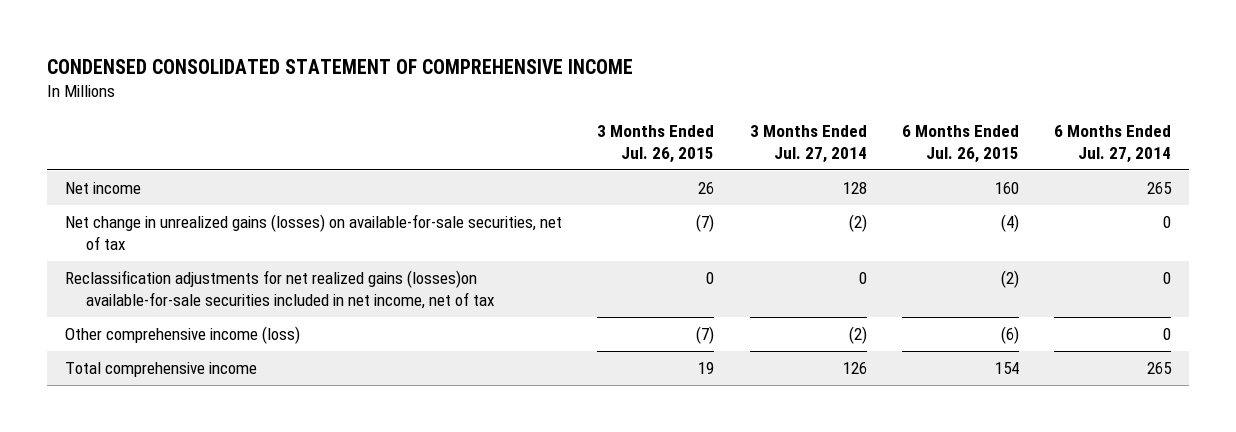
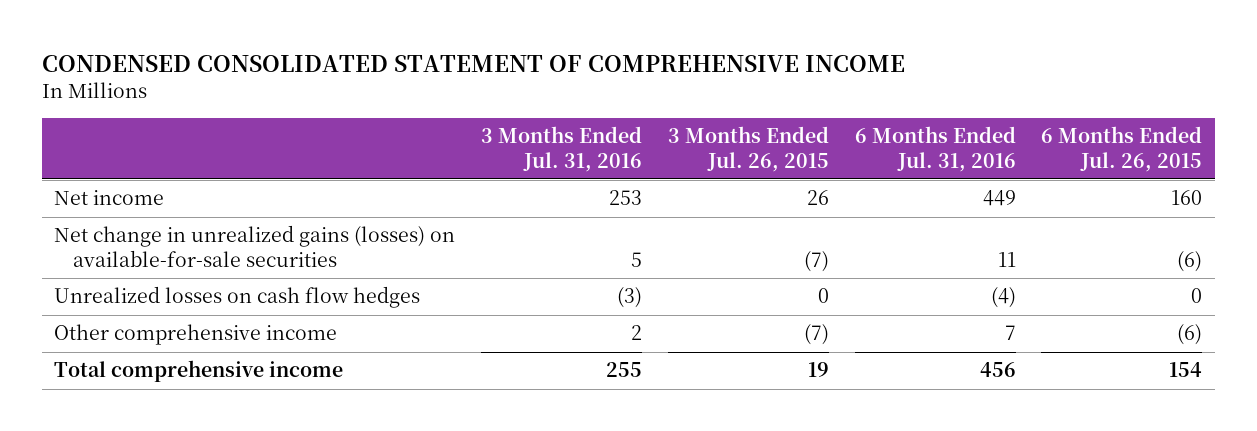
- | 3 Months Ended Jul. 26, 2015 | 3 Months Ended Jul. 27, 2014 | 6 Months Ended Jul. 26, 2015 | 6 Months Ended Jul. 27, 2014
+ | 3 Months Ended Jul. 31, 2016 | 3 Months Ended Jul. 26, 2015 | 6 Months Ended Jul. 31, 2016 | 6 Months Ended Jul. 26, 2015
- Net change in unrealized gains (losses) on available-for-sale securities, net of tax | (7) | (2) | (4) | 0
- Reclassification adjustments for net realized gains (losses)on available-for-sale securities included in net income, net of tax | 0 | 0 | (2) | 0
- Other comprehensive income (loss) | (7) | (2) | (6) | 0
+ Net change in unrealized gains (losses) on available-for-sale securities | 5 | (7) | 11 | (6)
+ Unrealized losses on cash flow hedges | (3) | 0 | (4) | 0
+ Other comprehensive income | 2 | (7) | 7 | (6)

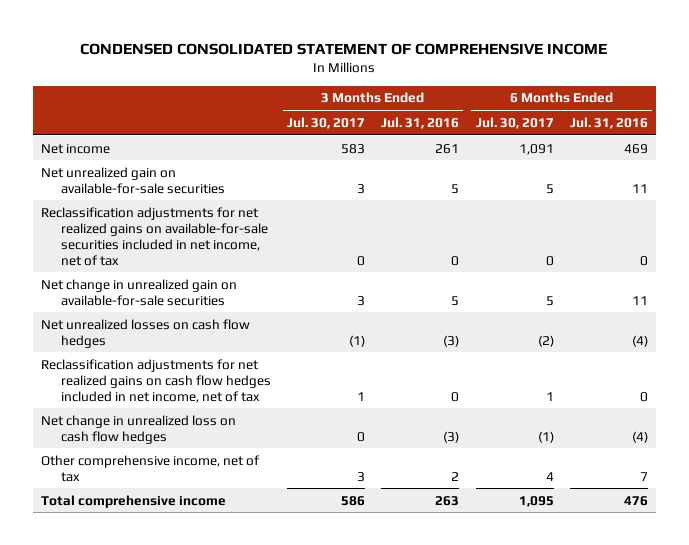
- | 3 Months Ended Jul. 31, 2016 | 3 Months Ended Jul. 26, 2015 | 6 Months Ended Jul. 31, 2016 | 6 Months Ended Jul. 26, 2015
+ | 3 Months Ended Jul. 30, 2017 | 3 Months Ended Jul. 31, 2016 | 6 Months Ended Jul. 30, 2017 | 6 Months Ended Jul. 31, 2016
- Net income | 253 | 26 | 449 | 160
- Net change in unrealized gains (losses) on available-for-sale securities | 5 | (7) | 11 | (6)
- Unrealized losses on cash flow hedges | (3) | 0 | (4) | 0
- Other comprehensive income | 2 | (7) | 7 | (6)
- Total comprehensive income | 255 | 19 | 456 | 154
+ Net income | 583 | 261 | 1,091 | 469
+ Net unrealized gain on available-for-sale securities | 3 | 5 | 5 | 11
+ Reclassification adjustments for net realized gains on available-for-sale securities included in net income, net of tax | 0 | 0 | 0 | 0
+ Net change in unrealized gain on available-for-sale securities | 3 | 5 | 5 | 11
+ Net unrealized losses on cash flow hedges | (1) | (3) | (2) | (4)
+ Reclassification adjustments for net realized gains on cash flow hedges included in net income, net of tax | 1 | 0 | 1 | 0
+ Net change in unrealized loss on cash flow hedges | 0 | (3) | (1) | (4)
+ Other comprehensive income, net of tax | 3 | 2 | 4 | 7
+ Total comprehensive income | 586 | 263 | 1,095 | 476

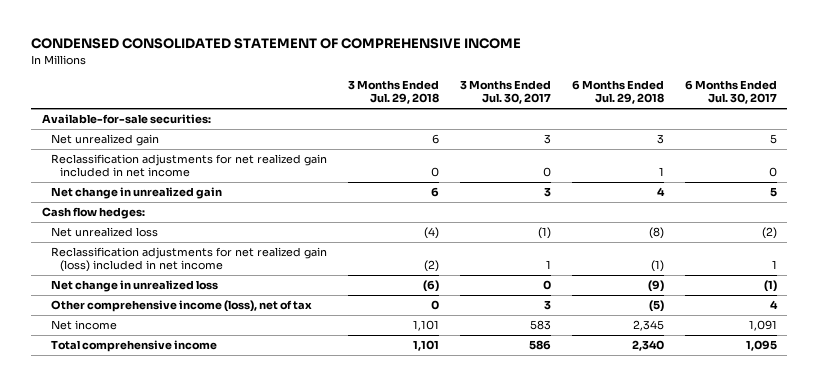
- | 3 Months Ended Jul. 30, 2017 | 3 Months Ended Jul. 31, 2016 | 6 Months Ended Jul. 30, 2017 | 6 Months Ended Jul. 31, 2016
+ | 3 Months Ended Jul. 29, 2018 | 3 Months Ended Jul. 30, 2017 | 6 Months Ended Jul. 29, 2018 | 6 Months Ended Jul. 30, 2017
+ Available-for-sale securities:
+ Net unrealized gain | 6 | 3 | 3 | 5
+ Reclassification adjustments for net realized gain included in net income | 0 | 0 | 1 | 0
+ Net change in unrealized gain | 6 | 3 | 4 | 5
+ Cash flow hedges:
+ Net unrealized loss | (4) | (1) | (8) | (2)
+ Reclassification adjustments for net realized gain (loss) included in net income | (2) | 1 | (1) | 1
+ Net change in unrealized loss | (6) | 0 | (9) | (1)
+ Other comprehensive income (loss), net of tax | 0 | 3 | (5) | 4
- Net unrealized gain on available-for-sale securities | 3 | 5 | 5 | 11
- Reclassification adjustments for net realized gains on available-for-sale securities included in net income, net of tax | 0 | 0 | 0 | 0
- Net change in unrealized gain on available-for-sale securities | 3 | 5 | 5 | 11
- Net unrealized losses on cash flow hedges | (1) | (3) | (2) | (4)
- Reclassification adjustments for net realized gains on cash flow hedges included in net income, net of tax | 1 | 0 | 1 | 0
- Net change in unrealized loss on cash flow hedges | 0 | (3) | (1) | (4)
- Other comprehensive income, net of tax | 3 | 2 | 4 | 7

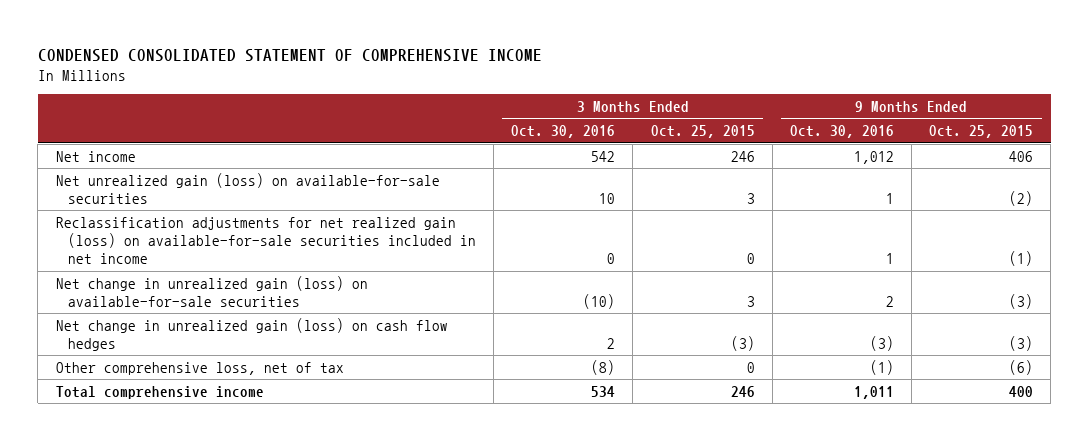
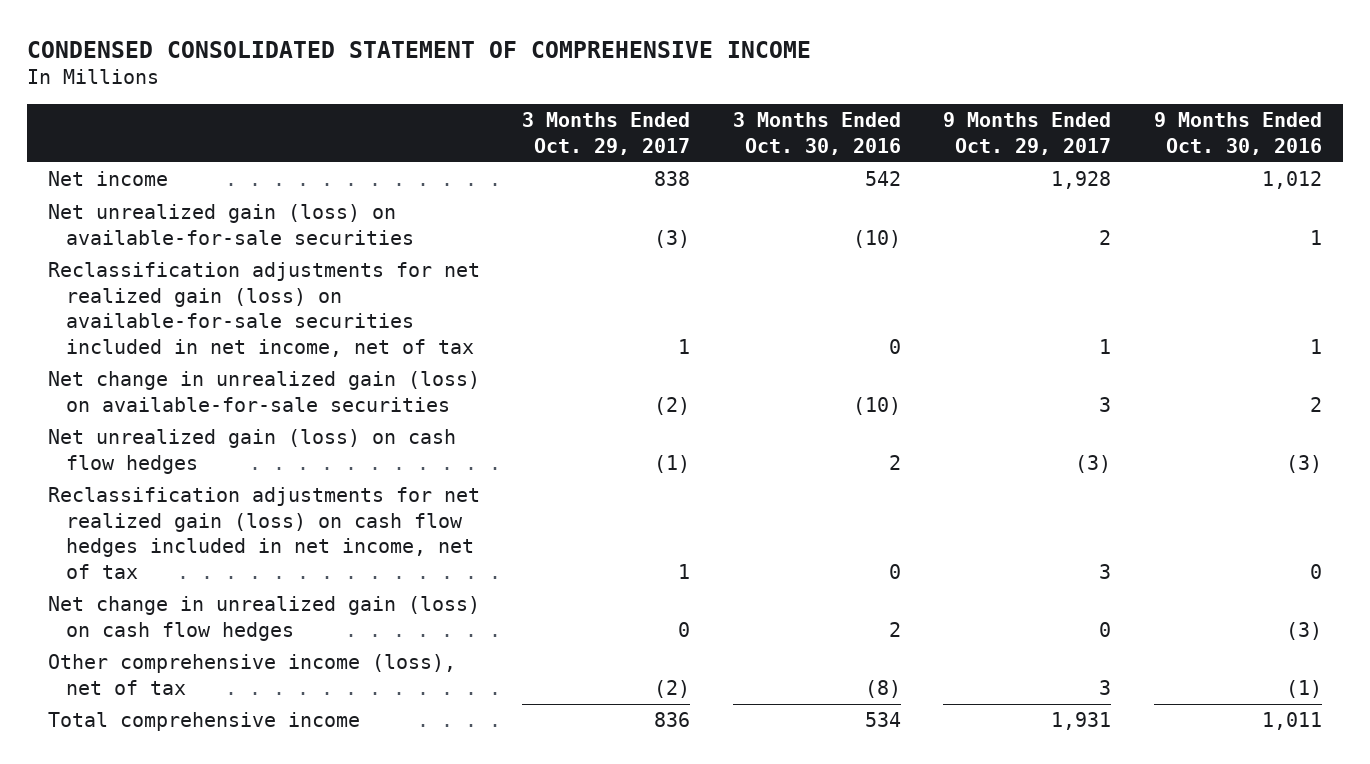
- | 3 Months Ended Oct. 30, 2016 | 3 Months Ended Oct. 25, 2015 | 9 Months Ended Oct. 30, 2016 | 9 Months Ended Oct. 25, 2015
+ | 3 Months Ended Oct. 29, 2017 | 3 Months Ended Oct. 30, 2016 | 9 Months Ended Oct. 29, 2017 | 9 Months Ended Oct. 30, 2016
- Net unrealized gain (loss) on available-for-sale securities | 10 | 3 | 1 | (2)
- Reclassification adjustments for net realized gain (loss) on available-for-sale securities included in net income | 0 | 0 | 1 | (1)
+ Net unrealized gain (loss) on available-for-sale securities | (3) | (10) | 2 | 1
+ Reclassification adjustments for net realized gain (loss) on available-for-sale securities included in net income, net of tax | 1 | 0 | 1 | 1
+ Net unrealized gain (loss) on cash flow hedges | (1) | 2 | (3) | (3)
+ Reclassification adjustments for net realized gain (loss) on cash flow hedges included in net income, net of tax | 1 | 0 | 3 | 0
- Other comprehensive loss, net of tax | (8) | 0 | (1) | (6)
+ Other comprehensive income (loss), net of tax | (2) | (8) | 3 | (1)

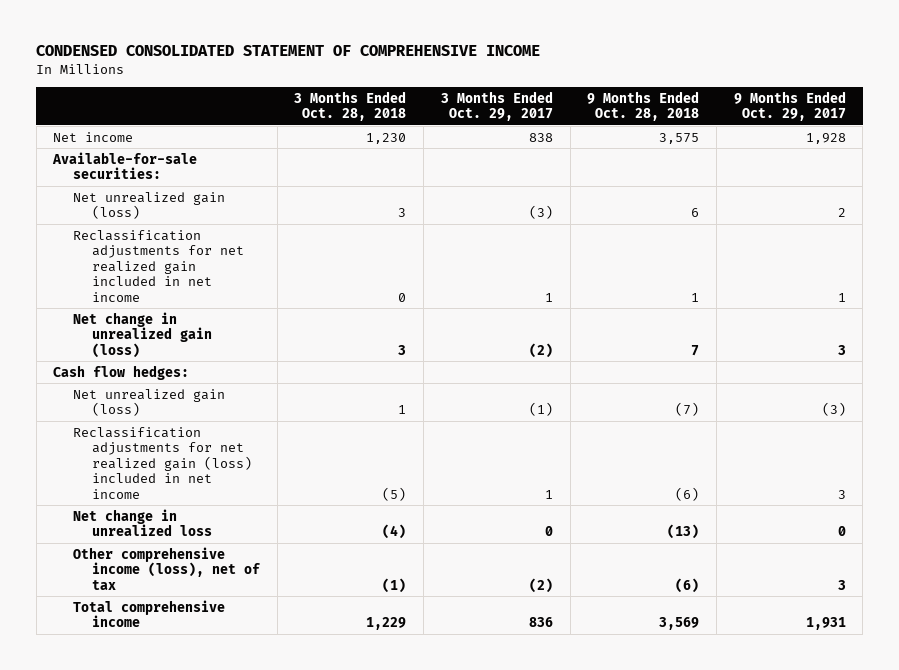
- | 3 Months Ended Oct. 29, 2017 | 3 Months Ended Oct. 30, 2016 | 9 Months Ended Oct. 29, 2017 | 9 Months Ended Oct. 30, 2016
+ | 3 Months Ended Oct. 28, 2018 | 3 Months Ended Oct. 29, 2017 | 9 Months Ended Oct. 28, 2018 | 9 Months Ended Oct. 29, 2017
- Net unrealized gain (loss) on available-for-sale securities | (3) | (10) | 2 | 1
- Reclassification adjustments for net realized gain (loss) on available-for-sale securities included in net income, net of tax | 1 | 0 | 1 | 1
- Net change in unrealized gain (loss) on available-for-sale securities | (2) | (10) | 3 | 2
- Net unrealized gain (loss) on cash flow hedges | (1) | 2 | (3) | (3)
- Reclassification adjustments for net realized gain (loss) on cash flow hedges included in net income, net of tax | 1 | 0 | 3 | 0
- Net change in unrealized gain (loss) on cash flow hedges | 0 | 2 | 0 | (3)
+ Available-for-sale securities:
+ Net unrealized gain (loss) | 3 | (3) | 6 | 2
+ Reclassification adjustments for net realized gain included in net income | 0 | 1 | 1 | 1
+ Net change in unrealized gain (loss) | 3 | (2) | 7 | 3
+ Cash flow hedges:
+ Net unrealized gain (loss) | 1 | (1) | (7) | (3)
+ Reclassification adjustments for net realized gain (loss) included in net income | (5) | 1 | (6) | 3
+ Net change in unrealized loss | (4) | 0 | (13) | 0

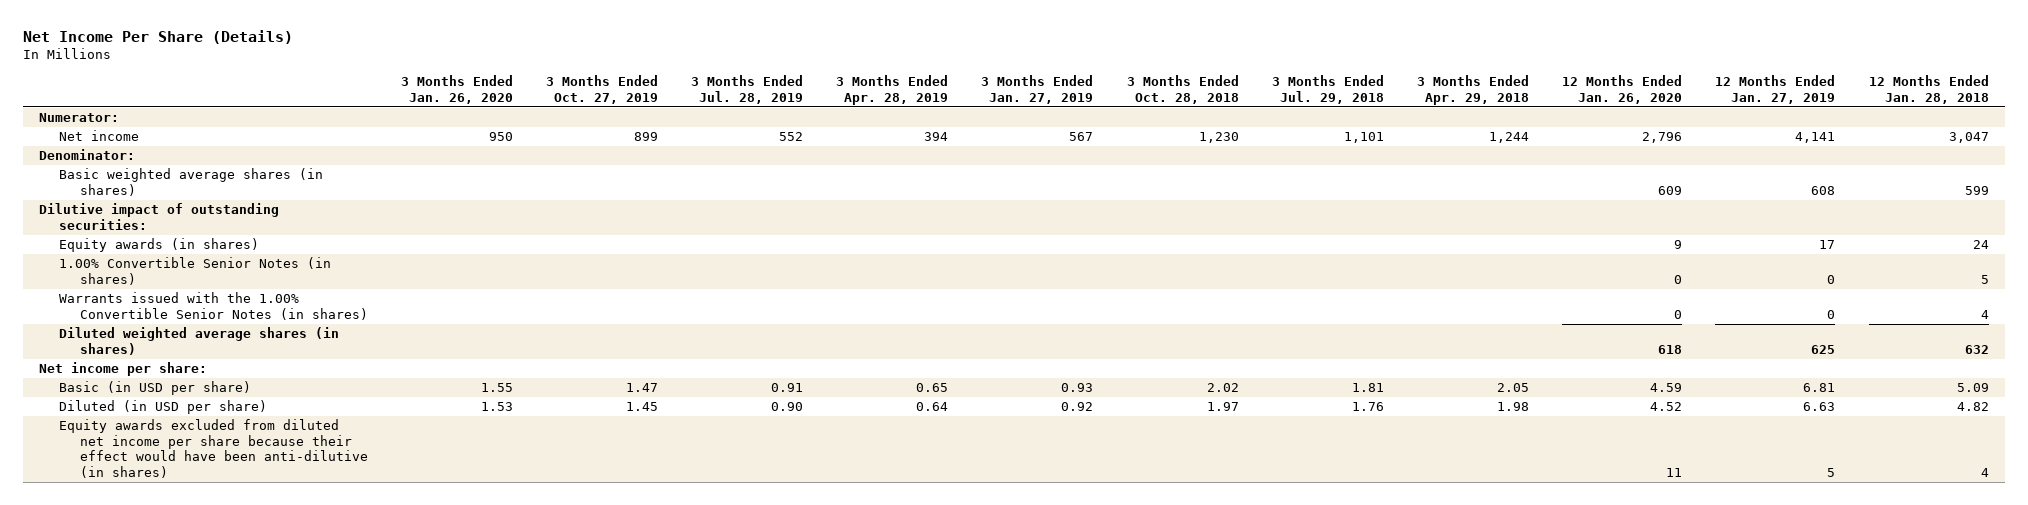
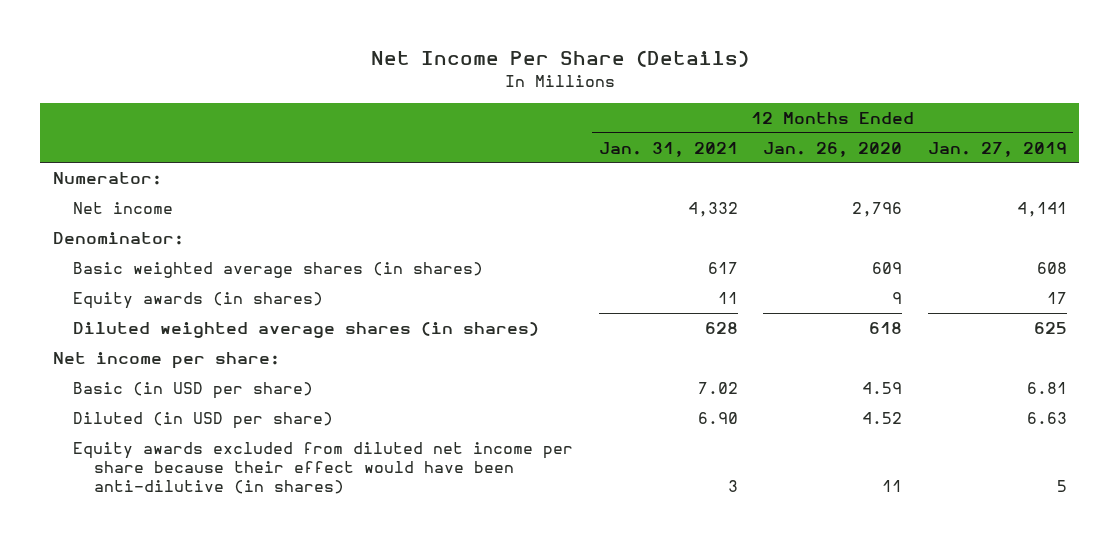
- | 3 Months Ended Jan. 26, 2020 | 3 Months Ended Oct. 27, 2019 | 3 Months Ended Jul. 28, 2019 | 3 Months Ended Apr. 28, 2019 | 3 Months Ended Jan. 27, 2019 | 3 Months Ended Oct. 28, 2018 | 3 Months Ended Jul. 29, 2018 | 3 Months Ended Apr. 29, 2018 | 12 Months Ended Jan. 26, 2020 | 12 Months Ended Jan. 27, 2019 | 12 Months Ended Jan. 28, 2018
+ | 12 Months Ended Jan. 31, 2021 | 12 Months Ended Jan. 26, 2020 | 12 Months Ended Jan. 27, 2019
- Dilutive impact of outstanding securities:
- 1.00% Convertible Senior Notes (in shares) | | | | | | | | | 0 | 0 | 5
- Warrants issued with the 1.00% Convertible Senior Notes (in shares) | | | | | | | | | 0 | 0 | 4

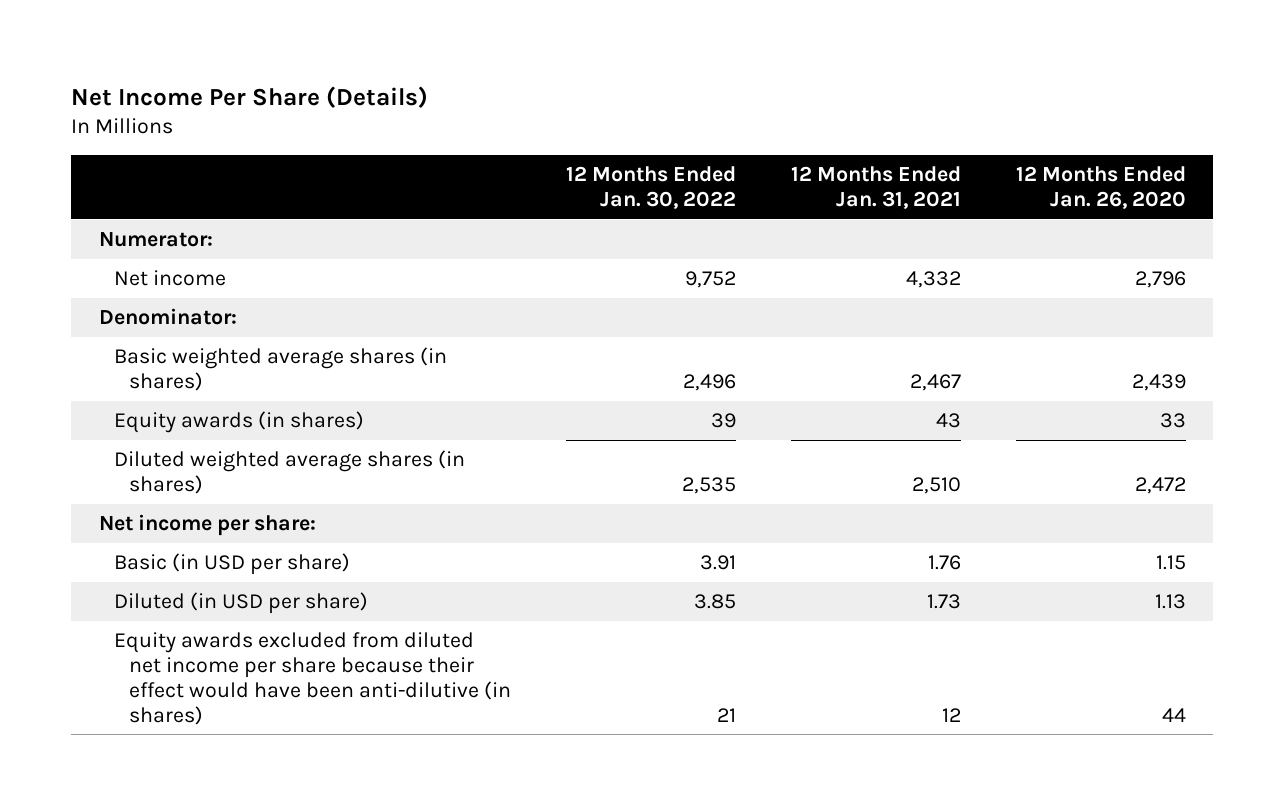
- | 12 Months Ended Jan. 31, 2021 | 12 Months Ended Jan. 26, 2020 | 12 Months Ended Jan. 27, 2019
+ | 12 Months Ended Jan. 30, 2022 | 12 Months Ended Jan. 31, 2021 | 12 Months Ended Jan. 26, 2020
- Basic weighted average shares (in shares) | 617 | 609 | 608
- Equity awards (in shares) | 11 | 9 | 17
- Diluted weighted average shares (in shares) | 628 | 618 | 625
+ Basic weighted average shares (in shares) | 2,496 | 2,467 | 2,439
+ Equity awards (in shares) | 39 | 43 | 33
+ Diluted weighted average shares (in shares) | 2,535 | 2,510 | 2,472
- Basic (in USD per share) | 7.02 | 4.59 | 6.81
- Diluted (in USD per share) | 6.90 | 4.52 | 6.63
- Equity awards excluded from diluted net income per share because their effect would have been anti-dilutive (in shares) | 3 | 11 | 5
+ Basic (in USD per share) | 3.91 | 1.76 | 1.15
+ Diluted (in USD per share) | 3.85 | 1.73 | 1.13
+ Equity awards excluded from diluted net income per share because their effect would have been anti-dilutive (in shares) | 21 | 12 | 44

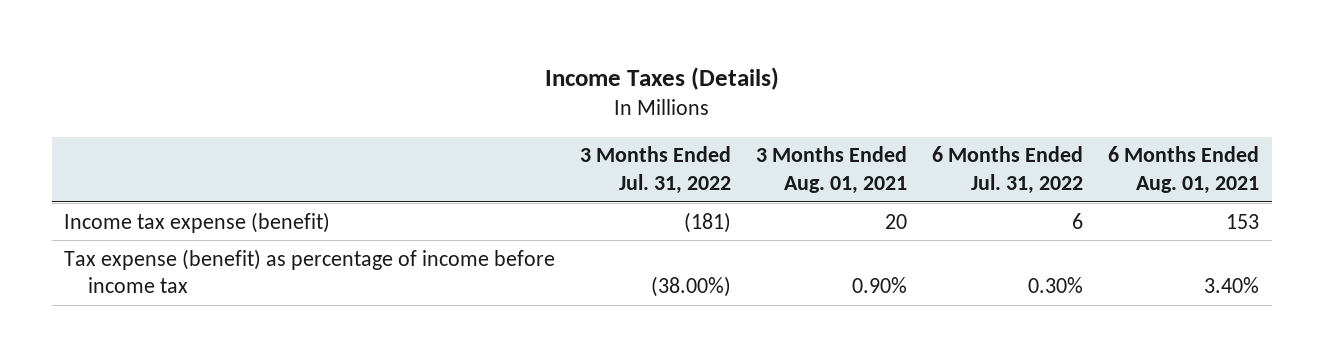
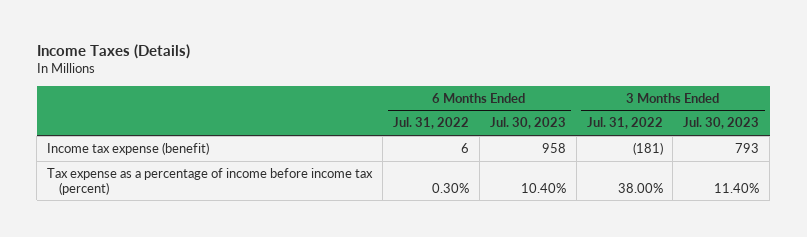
- | 3 Months Ended Jul. 31, 2022 | 3 Months Ended Aug. 01, 2021 | 6 Months Ended Jul. 31, 2022 | 6 Months Ended Aug. 01, 2021
+ | 6 Months Ended Jul. 31, 2022 | 6 Months Ended Jul. 30, 2023 | 3 Months Ended Jul. 31, 2022 | 3 Months Ended Jul. 30, 2023
- Tax expense (benefit) as percentage of income before income tax | (38.00%) | 0.90% | 0.30% | 3.40%
+ Tax expense as a percentage of income before income tax (percent) | 0.30% | 10.40% | 38.00% | 11.40%

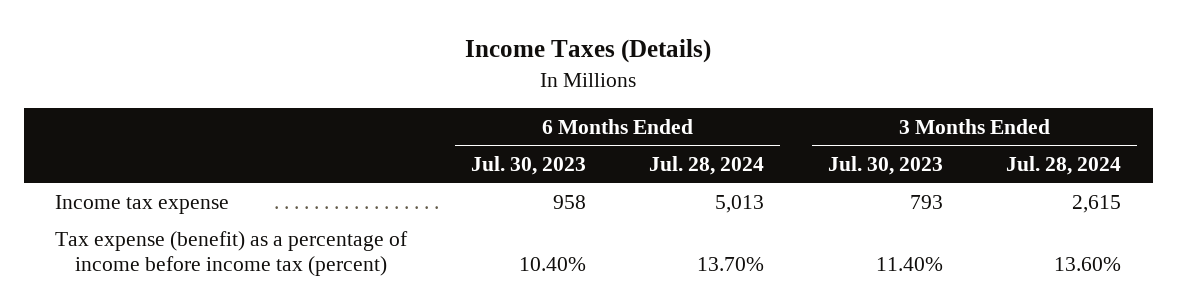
- | 6 Months Ended Jul. 31, 2022 | 6 Months Ended Jul. 30, 2023 | 3 Months Ended Jul. 31, 2022 | 3 Months Ended Jul. 30, 2023
+ | 6 Months Ended Jul. 30, 2023 | 6 Months Ended Jul. 28, 2024 | 3 Months Ended Jul. 30, 2023 | 3 Months Ended Jul. 28, 2024
- Income tax expense (benefit) | 6 | 958 | (181) | 793
- Tax expense as a percentage of income before income tax (percent) | 0.30% | 10.40% | 38.00% | 11.40%
+ Income tax expense | 958 | 5,013 | 793 | 2,615
+ Tax expense (benefit) as a percentage of income before income tax (percent) | 10.40% | 13.70% | 11.40% | 13.60%

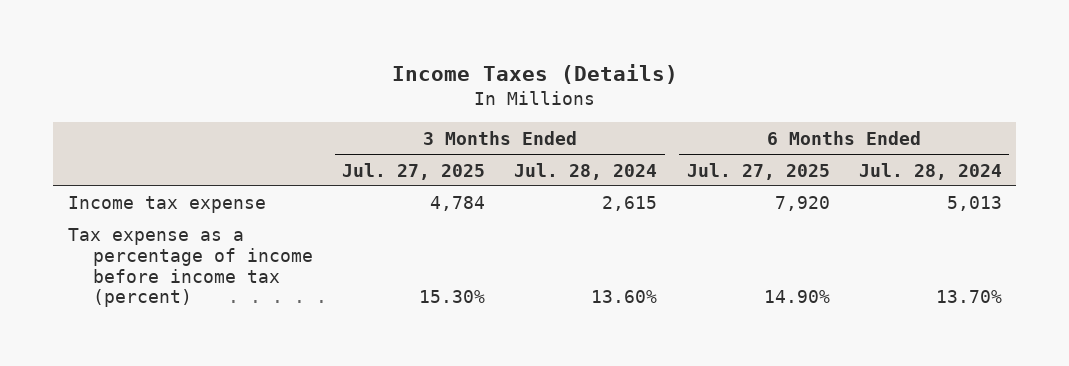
- | 6 Months Ended Jul. 30, 2023 | 6 Months Ended Jul. 28, 2024 | 3 Months Ended Jul. 30, 2023 | 3 Months Ended Jul. 28, 2024
+ | 3 Months Ended Jul. 27, 2025 | 3 Months Ended Jul. 28, 2024 | 6 Months Ended Jul. 27, 2025 | 6 Months Ended Jul. 28, 2024
- Tax expense (benefit) as a percentage of income before income tax (percent) | 10.40% | 13.70% | 11.40% | 13.60%
+ Tax expense as a percentage of income before income tax (percent) | 15.30% | 13.60% | 14.90% | 13.70%

